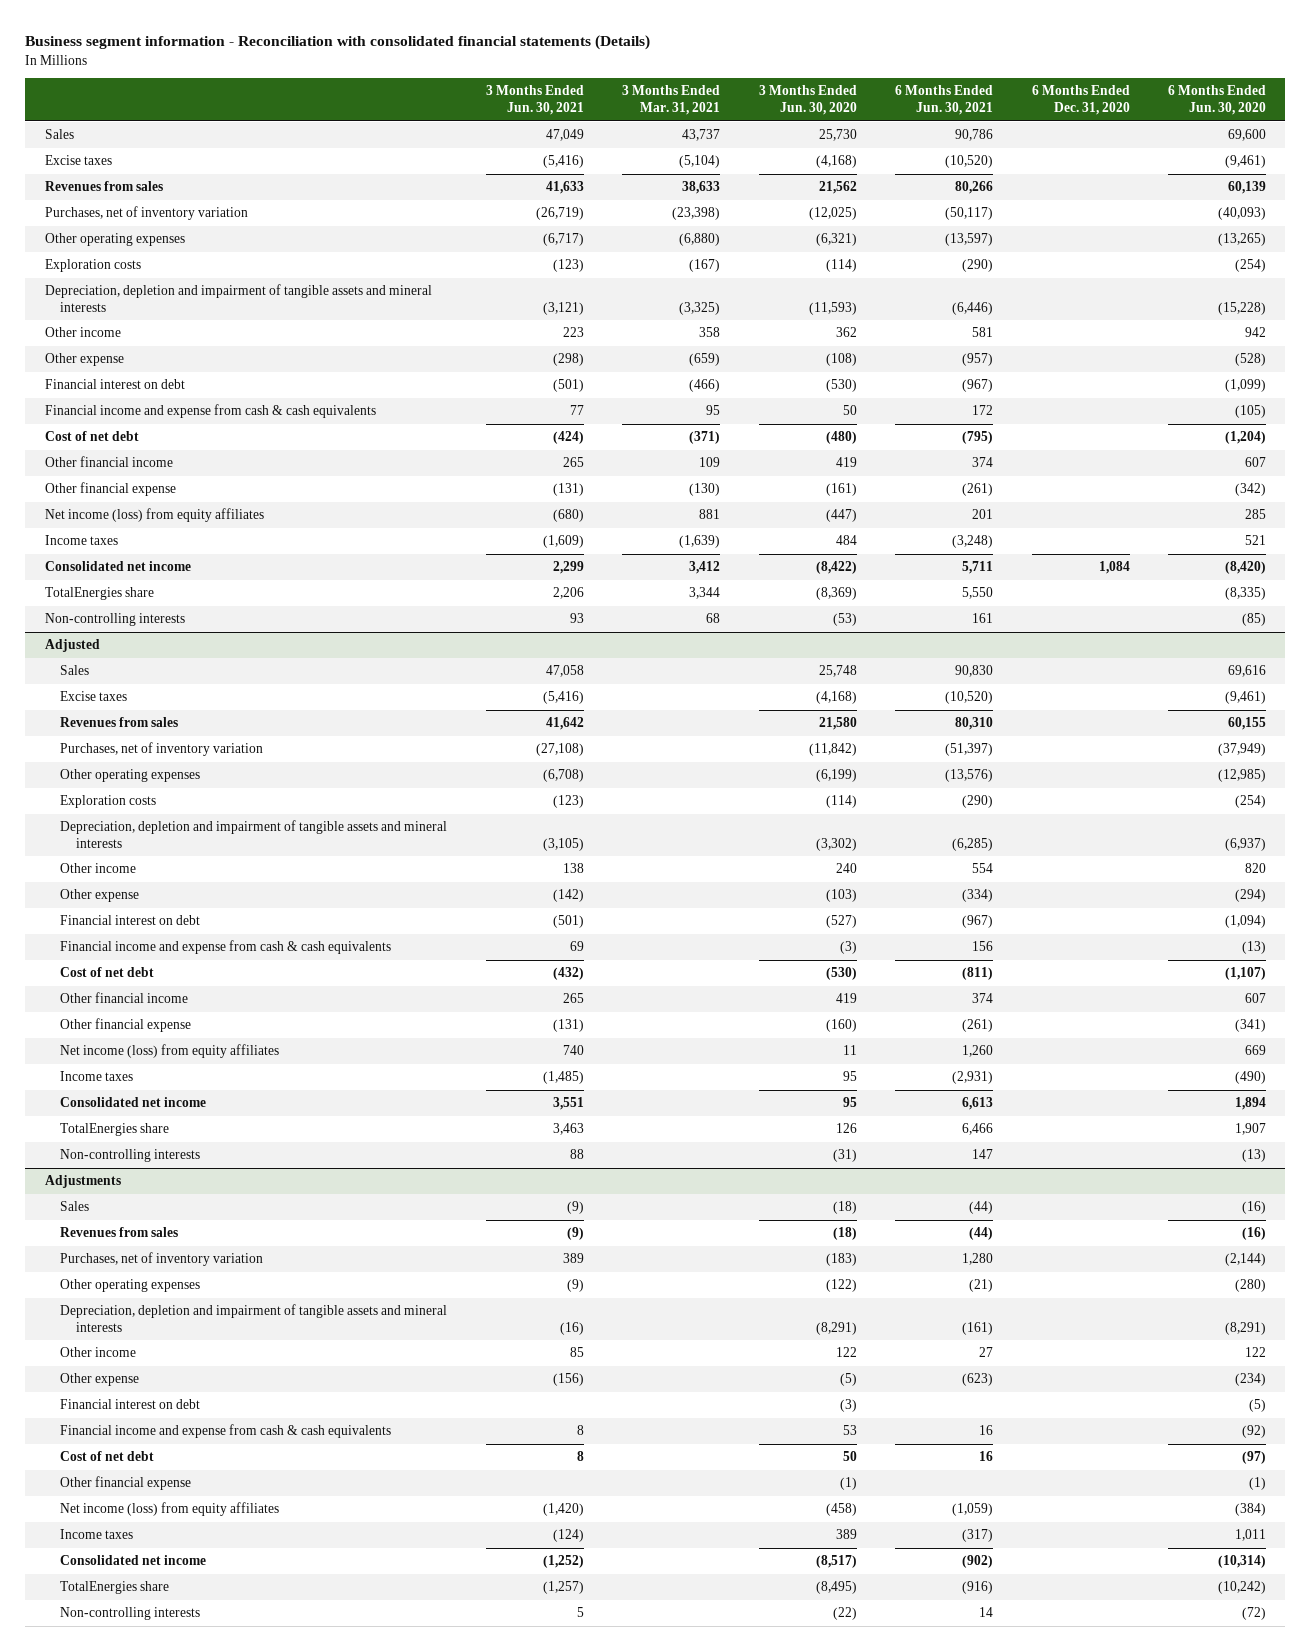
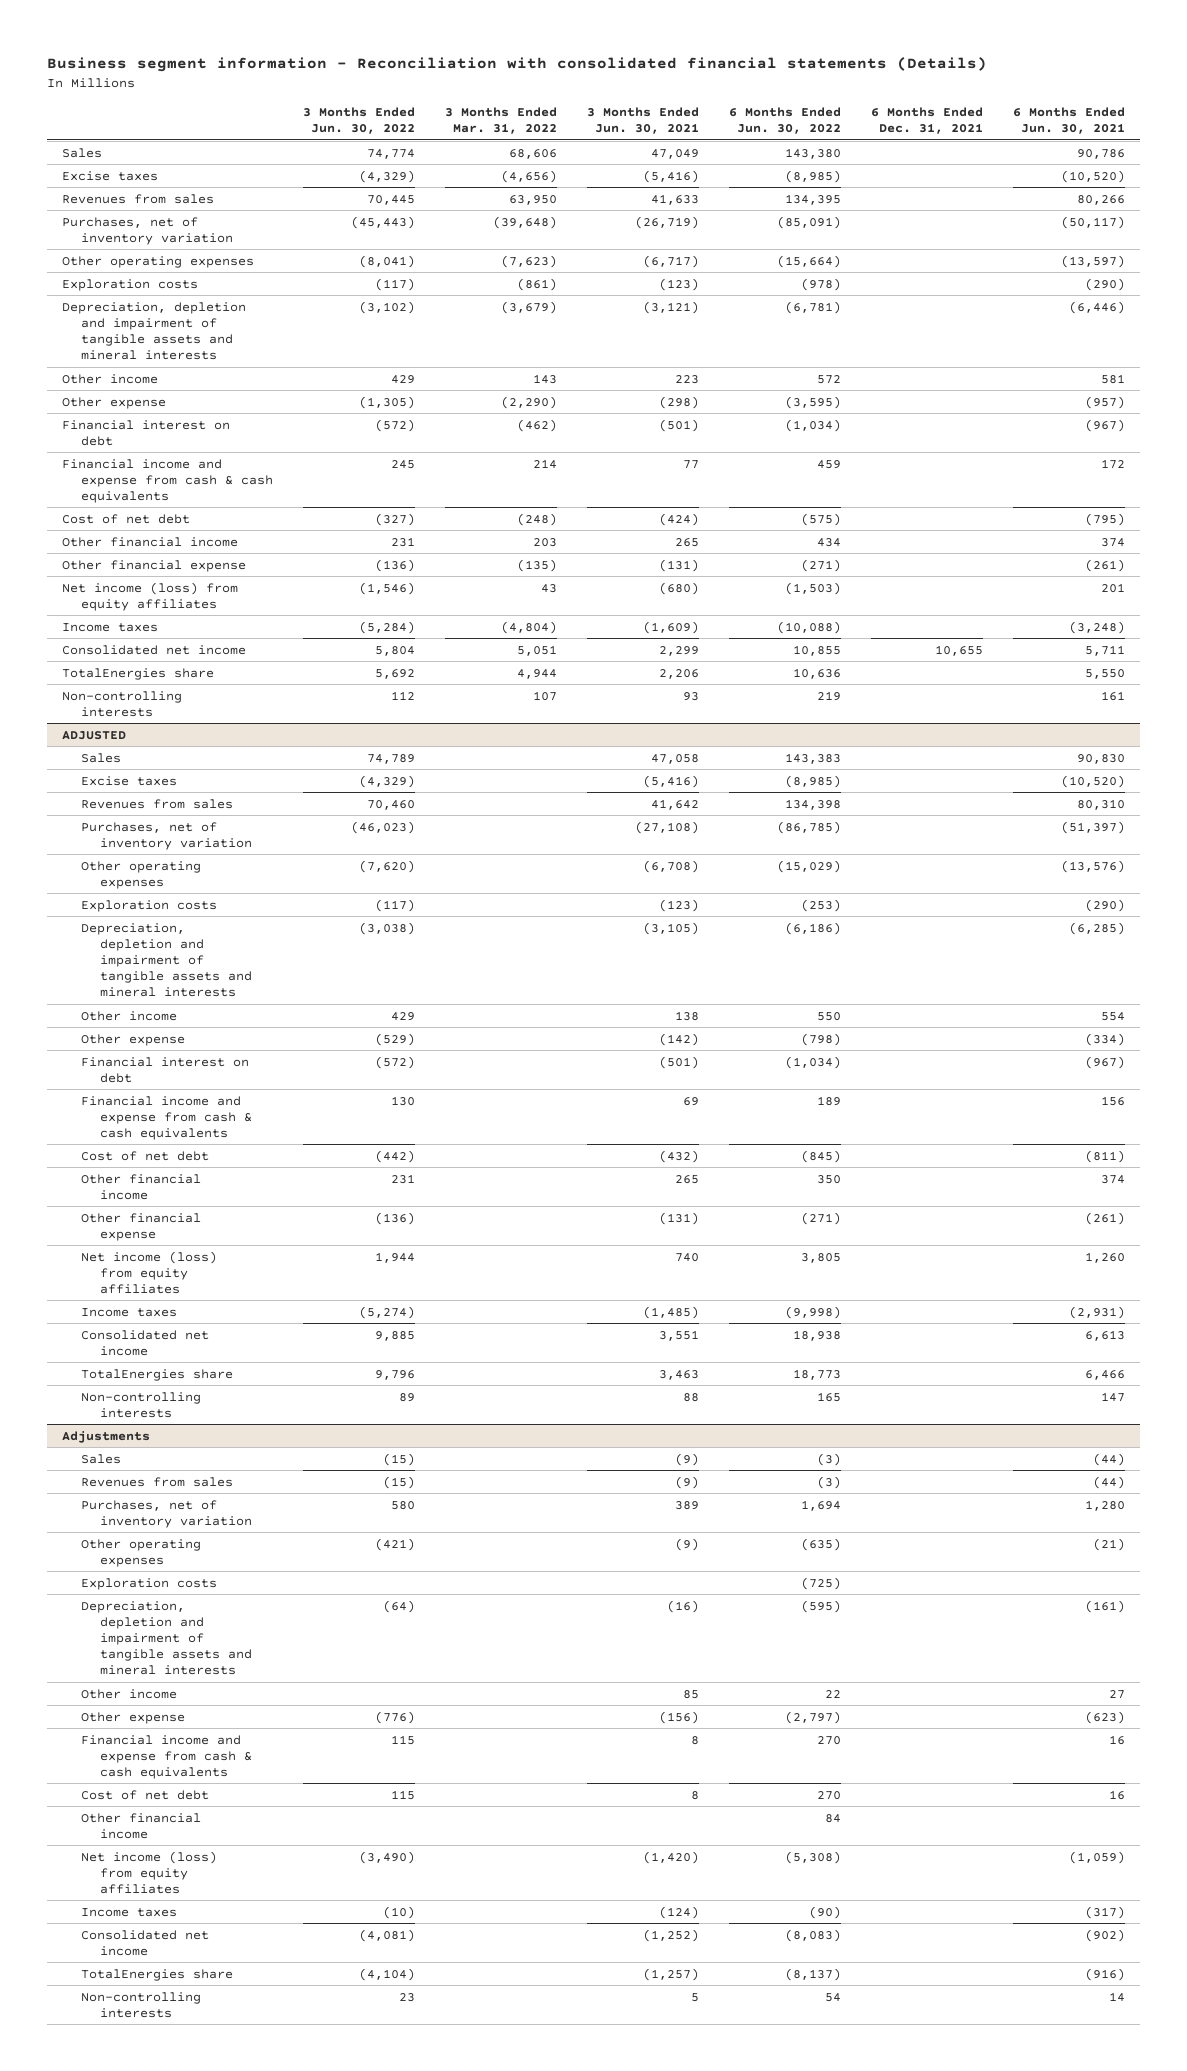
- | 3 Months Ended Jun. 30, 2021 | 3 Months Ended Mar. 31, 2021 | 3 Months Ended Jun. 30, 2020 | 6 Months Ended Jun. 30, 2021 | 6 Months Ended Dec. 31, 2020 | 6 Months Ended Jun. 30, 2020
+ | 3 Months Ended Jun. 30, 2022 | 3 Months Ended Mar. 31, 2022 | 3 Months Ended Jun. 30, 2021 | 6 Months Ended Jun. 30, 2022 | 6 Months Ended Dec. 31, 2021 | 6 Months Ended Jun. 30, 2021
- Adjusted
+ ADJUSTED
@ Adjustments
+ Exploration costs | | | | (725) | |
- Financial interest on debt | | | (3) | | | (5)
- Other financial expense | | | (1) | | | (1)
+ Other financial income | | | | 84 | |

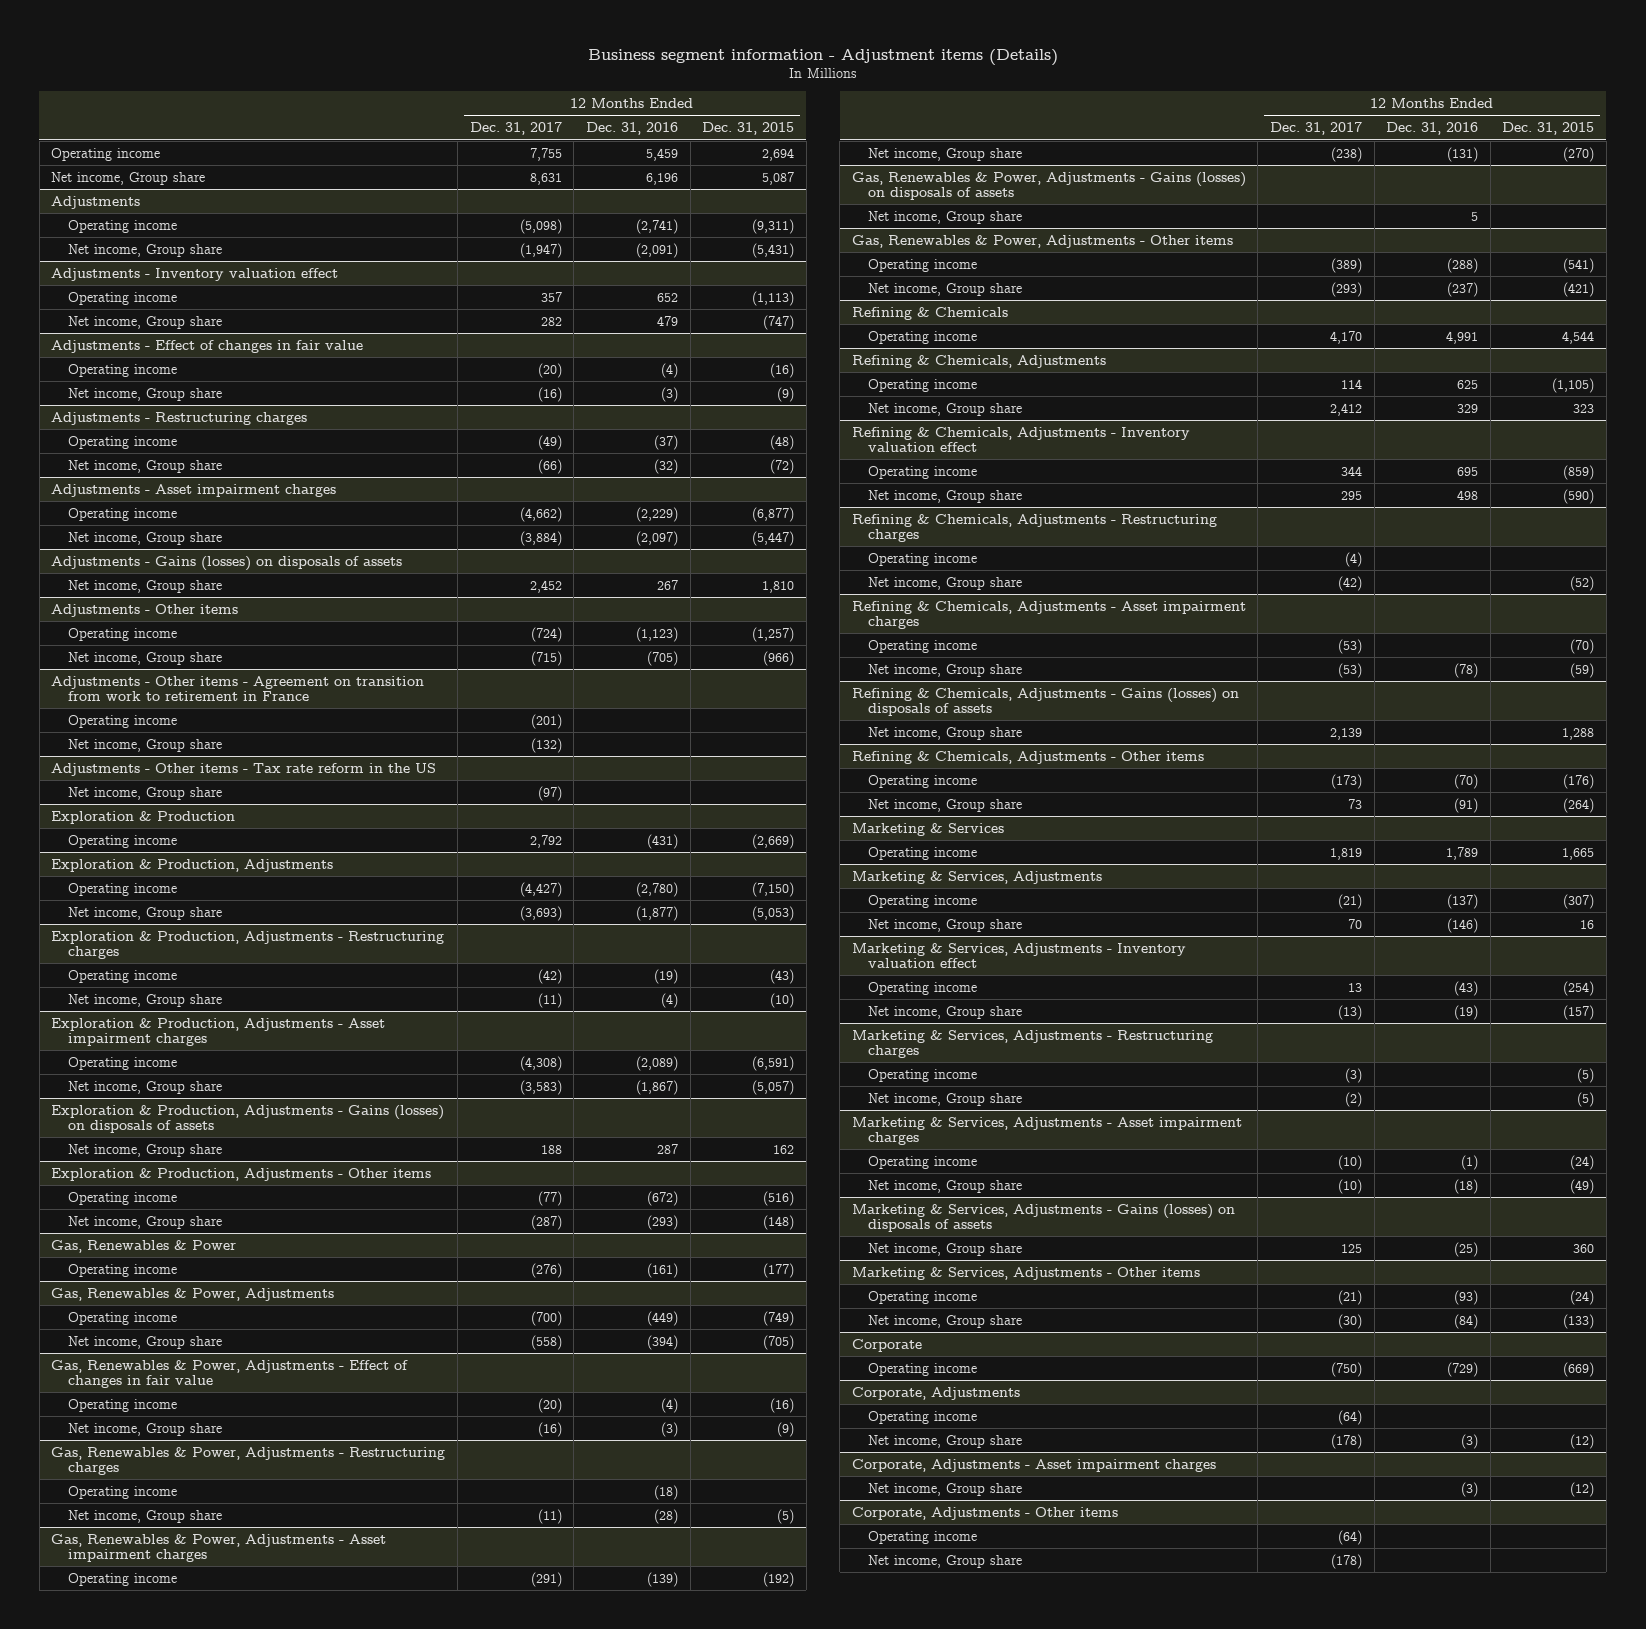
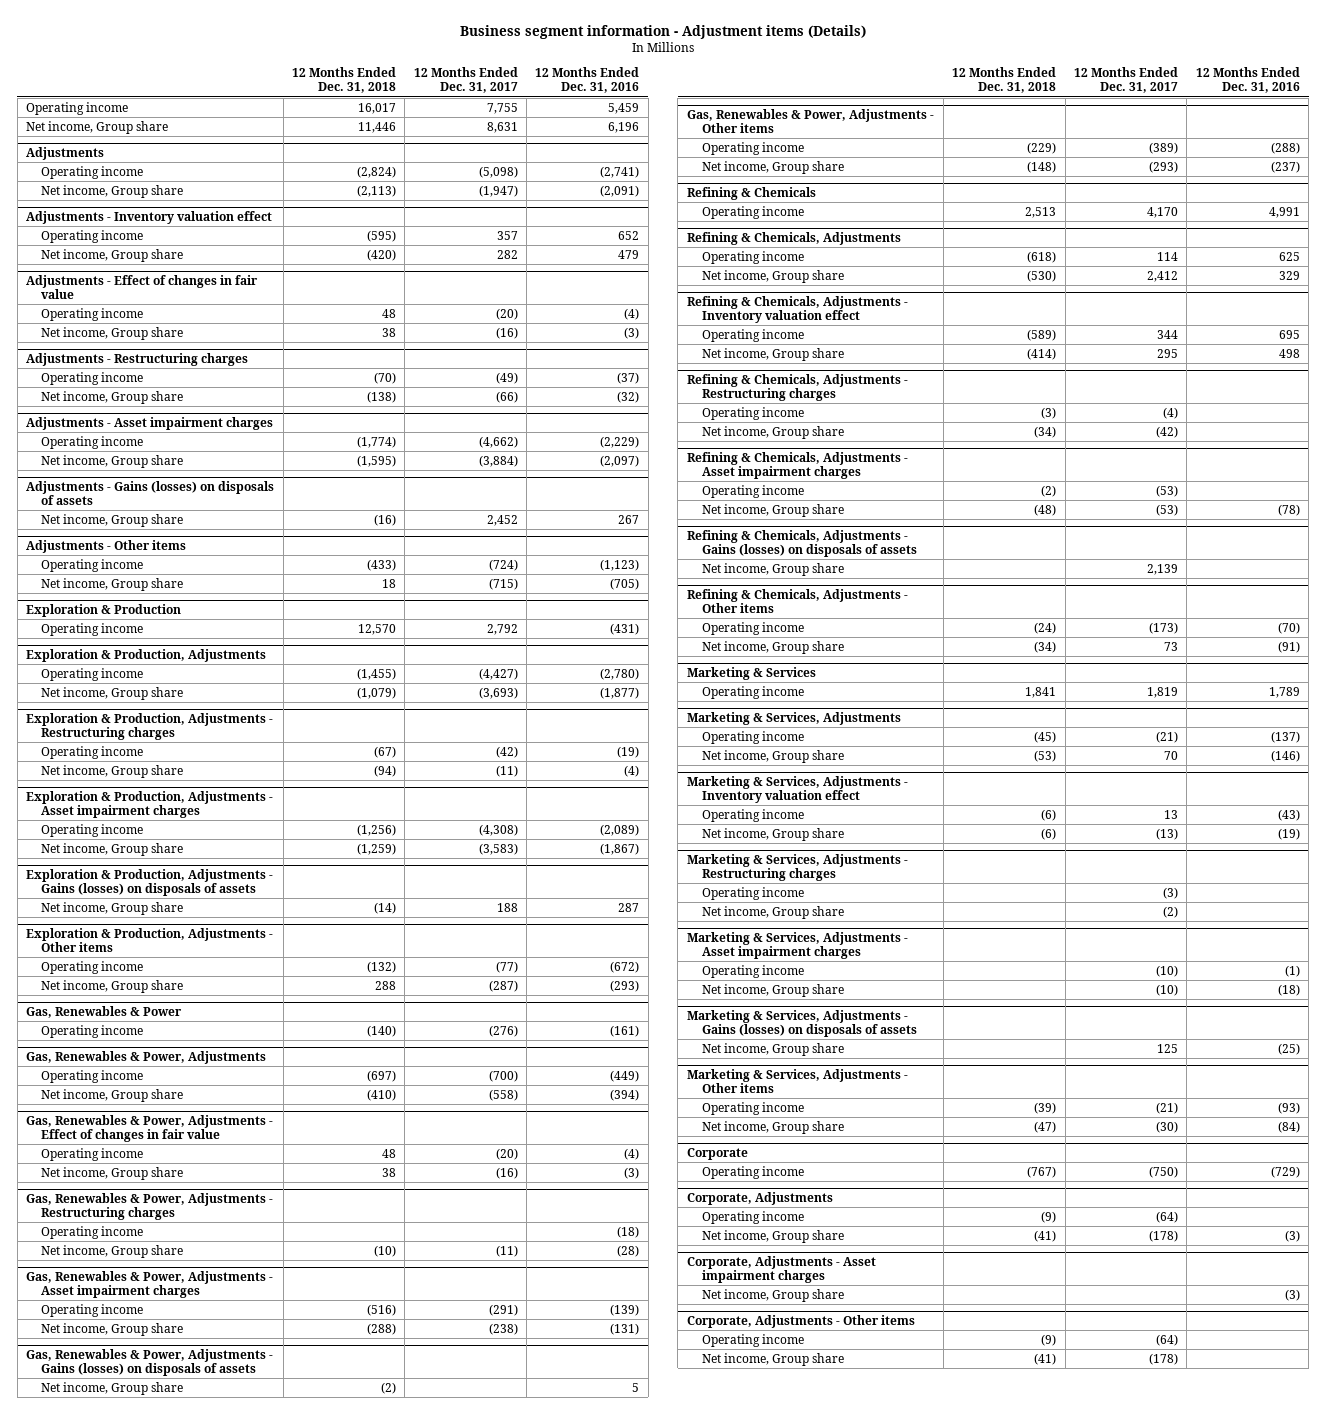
- | 12 Months Ended Dec. 31, 2017 | 12 Months Ended Dec. 31, 2016 | 12 Months Ended Dec. 31, 2015
+ | 12 Months Ended Dec. 31, 2018 | 12 Months Ended Dec. 31, 2017 | 12 Months Ended Dec. 31, 2016
- Adjustments - Other items - Agreement on transition from work to retirement in France
- Operating income | (201) | |
- Net income, Group share | (132) | |
- Adjustments - Other items - Tax rate reform in the US
- Net income, Group share | (97) | |

